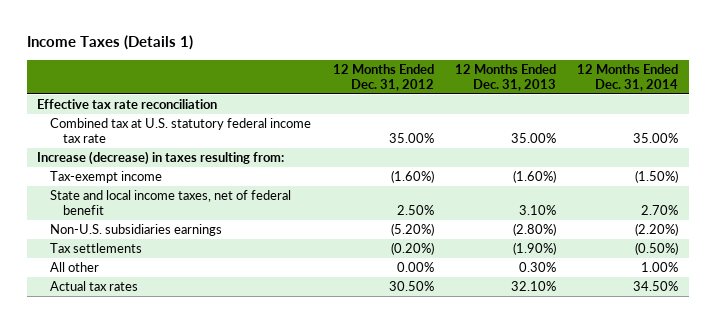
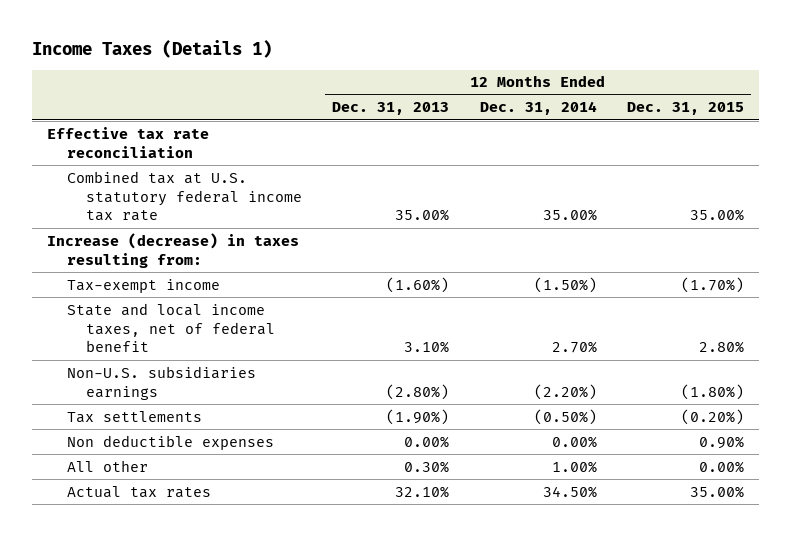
- | 12 Months Ended Dec. 31, 2012 | 12 Months Ended Dec. 31, 2013 | 12 Months Ended Dec. 31, 2014
+ | 12 Months Ended Dec. 31, 2013 | 12 Months Ended Dec. 31, 2014 | 12 Months Ended Dec. 31, 2015
+ Non deductible expenses | 0.00% | 0.00% | 0.90%

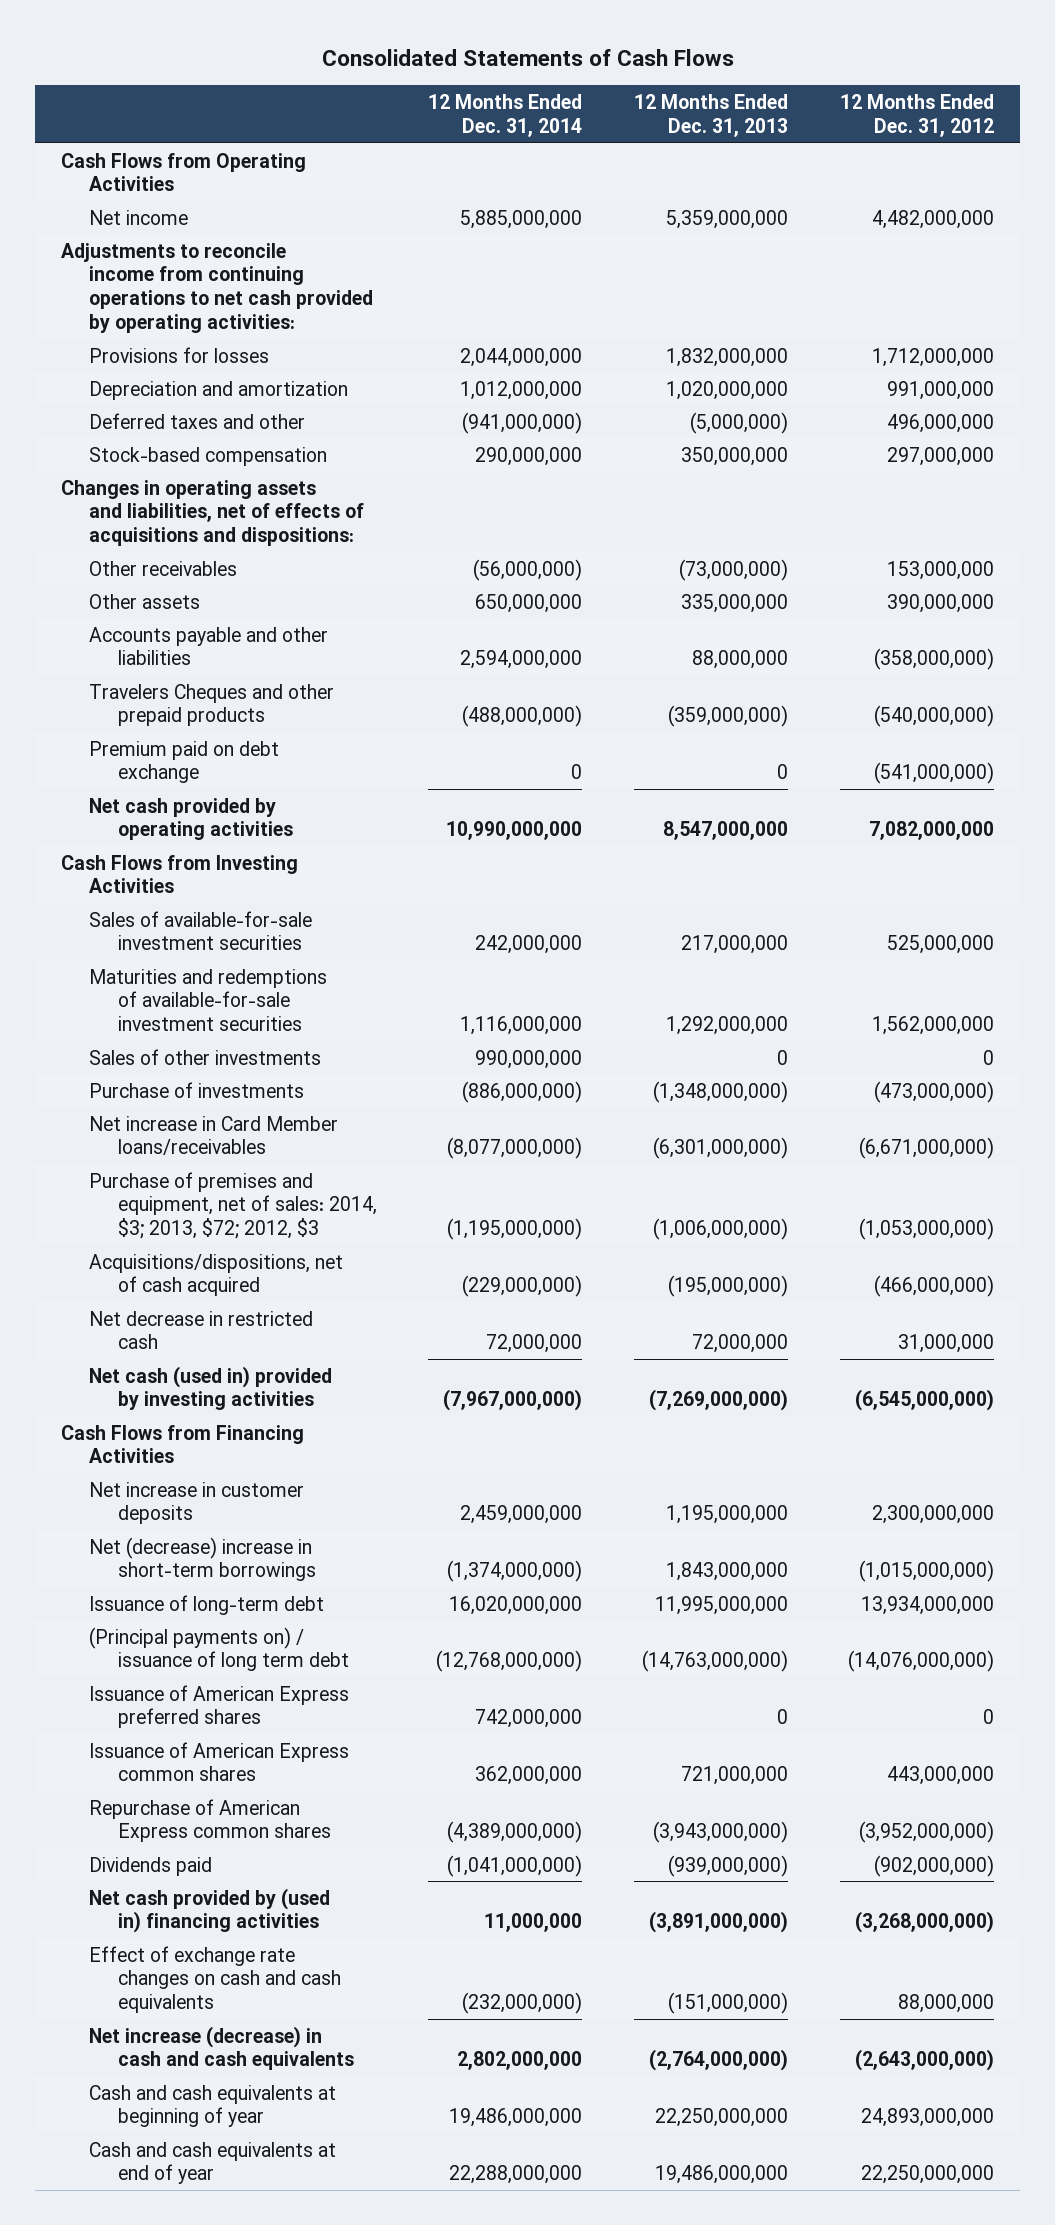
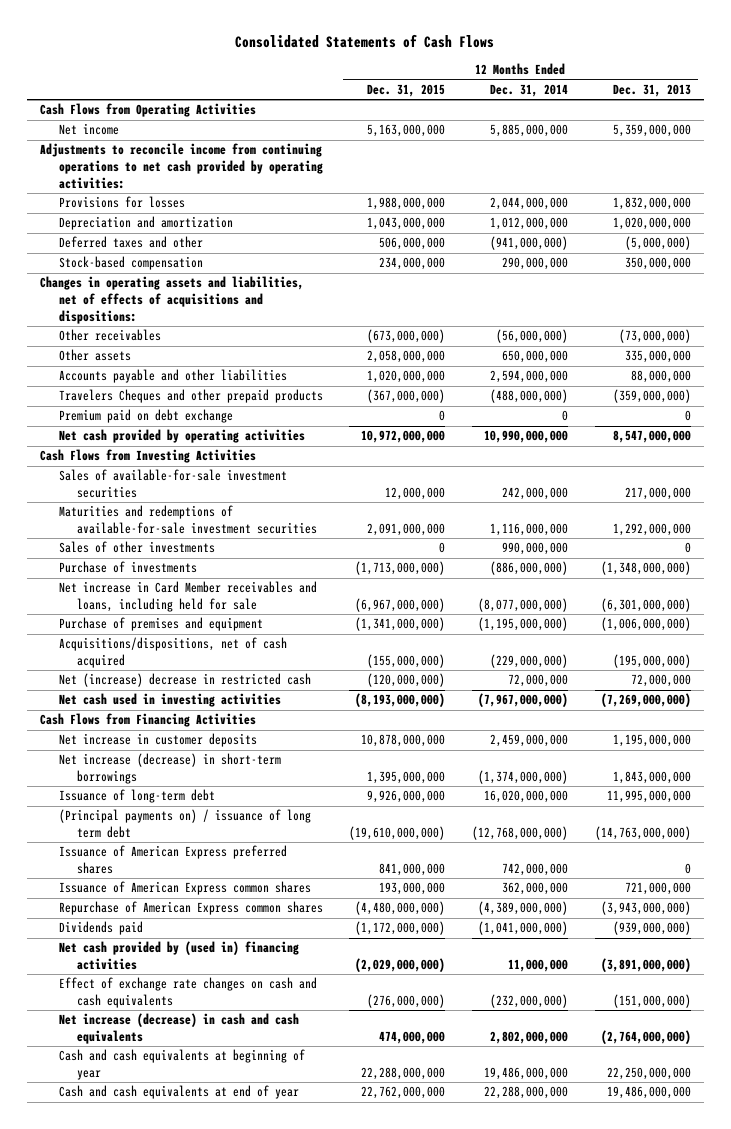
- | 12 Months Ended Dec. 31, 2014 | 12 Months Ended Dec. 31, 2013 | 12 Months Ended Dec. 31, 2012
+ | 12 Months Ended Dec. 31, 2015 | 12 Months Ended Dec. 31, 2014 | 12 Months Ended Dec. 31, 2013
- Net increase in Card Member loans/receivables | (8,077,000,000) | (6,301,000,000) | (6,671,000,000)
- Purchase of premises and equipment, net of sales: 2014, $3; 2013, $72; 2012, $3 | (1,195,000,000) | (1,006,000,000) | (1,053,000,000)
+ Net increase in Card Member receivables and loans, including held for sale | (6,967,000,000) | (8,077,000,000) | (6,301,000,000)
+ Purchase of premises and equipment | (1,341,000,000) | (1,195,000,000) | (1,006,000,000)
- Net decrease in restricted cash | 72,000,000 | 72,000,000 | 31,000,000
- Net cash (used in) provided by investing activities | (7,967,000,000) | (7,269,000,000) | (6,545,000,000)
+ Net (increase) decrease in restricted cash | (120,000,000) | 72,000,000 | 72,000,000
+ Net cash used in investing activities | (8,193,000,000) | (7,967,000,000) | (7,269,000,000)
- Net (decrease) increase in short-term borrowings | (1,374,000,000) | 1,843,000,000 | (1,015,000,000)
+ Net increase (decrease) in short-term borrowings | 1,395,000,000 | (1,374,000,000) | 1,843,000,000

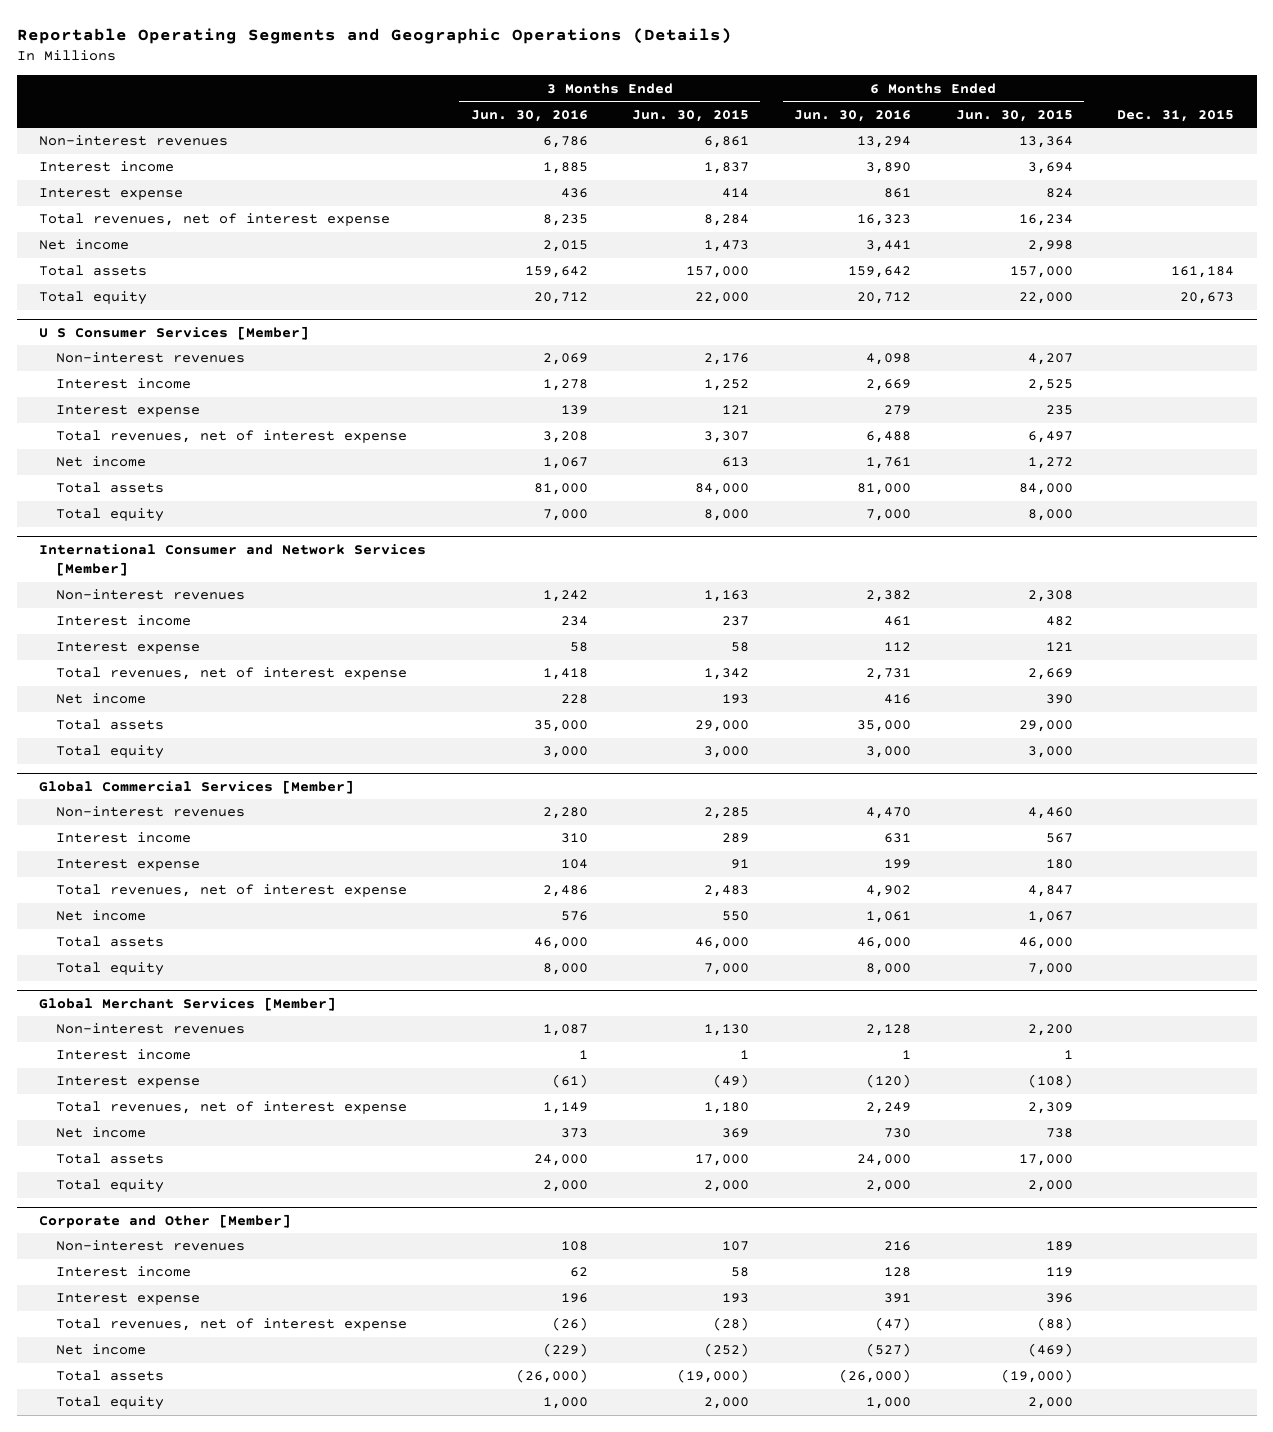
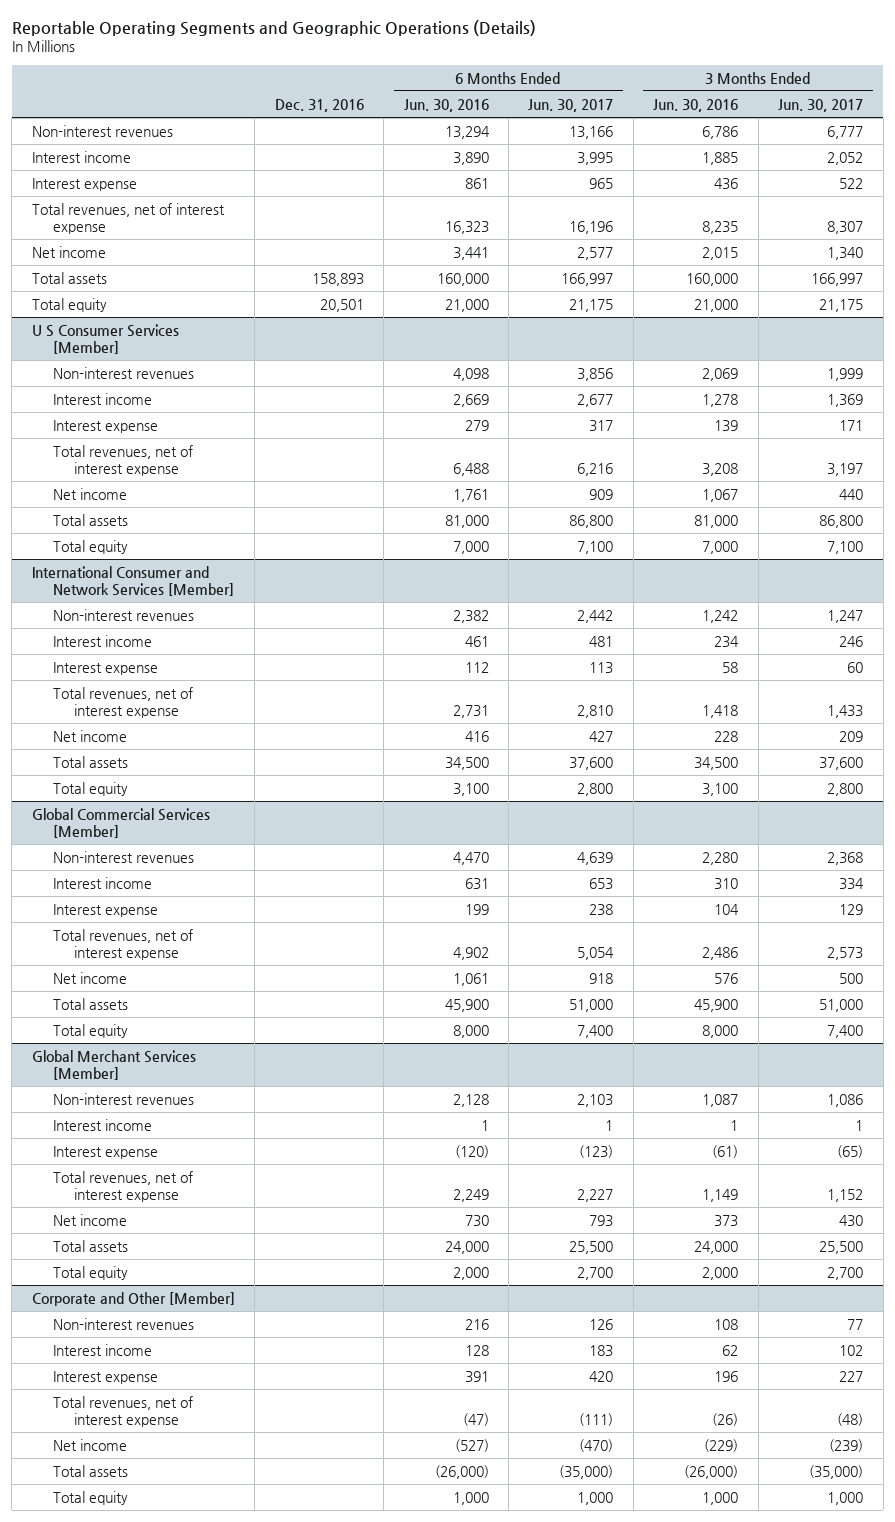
- | 3 Months Ended Jun. 30, 2016 | 3 Months Ended Jun. 30, 2015 | 6 Months Ended Jun. 30, 2016 | 6 Months Ended Jun. 30, 2015 | Dec. 31, 2015
+ | Dec. 31, 2016 | 6 Months Ended Jun. 30, 2016 | 6 Months Ended Jun. 30, 2017 | 3 Months Ended Jun. 30, 2016 | 3 Months Ended Jun. 30, 2017
- Total assets | 159,642 | 157,000 | 159,642 | 157,000 | 161,184
- Total equity | 20,712 | 22,000 | 20,712 | 22,000 | 20,673
+ Total assets | 158,893 | 160,000 | 166,997 | 160,000 | 166,997
+ Total equity | 20,501 | 21,000 | 21,175 | 21,000 | 21,175
@ International Consumer and Network Services [Member]
- Total assets | 35,000 | 29,000 | 35,000 | 29,000 |
- Total equity | 3,000 | 3,000 | 3,000 | 3,000 |
+ Total assets | | 34,500 | 37,600 | 34,500 | 37,600
+ Total equity | | 3,100 | 2,800 | 3,100 | 2,800
@ Global Commercial Services [Member]
- Total assets | 46,000 | 46,000 | 46,000 | 46,000 |
+ Total assets | | 45,900 | 51,000 | 45,900 | 51,000

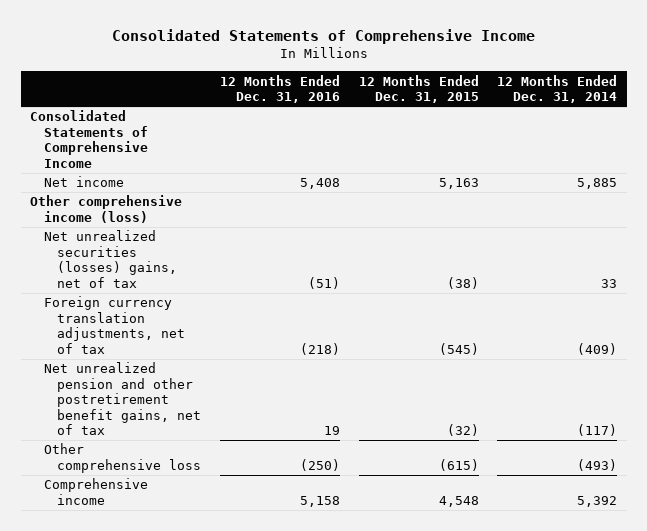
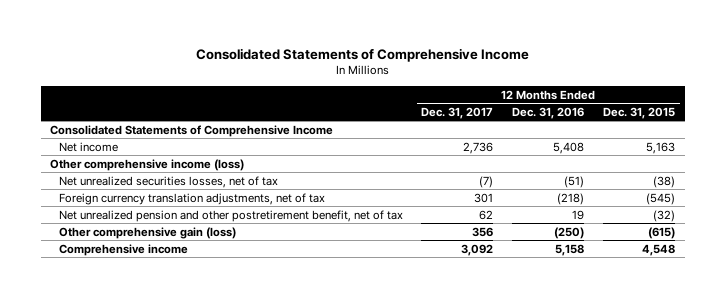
- | 12 Months Ended Dec. 31, 2016 | 12 Months Ended Dec. 31, 2015 | 12 Months Ended Dec. 31, 2014
+ | 12 Months Ended Dec. 31, 2017 | 12 Months Ended Dec. 31, 2016 | 12 Months Ended Dec. 31, 2015
- Net unrealized securities (losses) gains, net of tax | (51) | (38) | 33
+ Net unrealized securities losses, net of tax | (7) | (51) | (38)
- Net unrealized pension and other postretirement benefit gains, net of tax | 19 | (32) | (117)
- Other comprehensive loss | (250) | (615) | (493)
+ Net unrealized pension and other postretirement benefit, net of tax | 62 | 19 | (32)
+ Other comprehensive gain (loss) | 356 | (250) | (615)

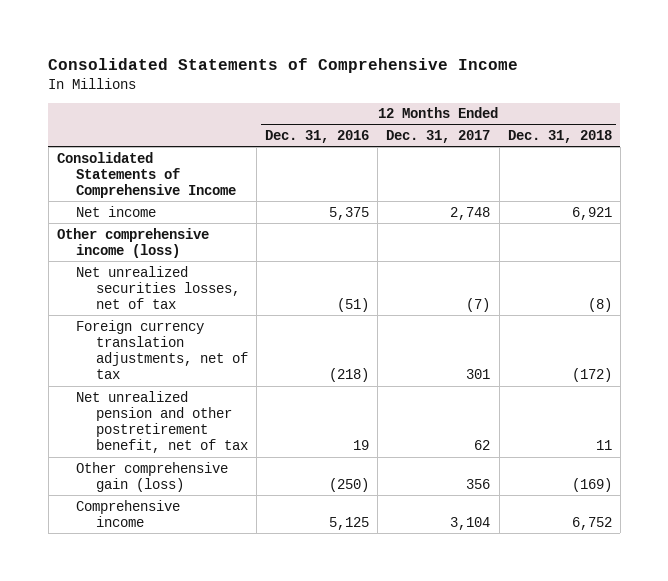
- | 12 Months Ended Dec. 31, 2017 | 12 Months Ended Dec. 31, 2016 | 12 Months Ended Dec. 31, 2015
+ | 12 Months Ended Dec. 31, 2016 | 12 Months Ended Dec. 31, 2017 | 12 Months Ended Dec. 31, 2018
- Net income | 2,736 | 5,408 | 5,163
+ Net income | 5,375 | 2,748 | 6,921
- Comprehensive income | 3,092 | 5,158 | 4,548
+ Comprehensive income | 5,125 | 3,104 | 6,752

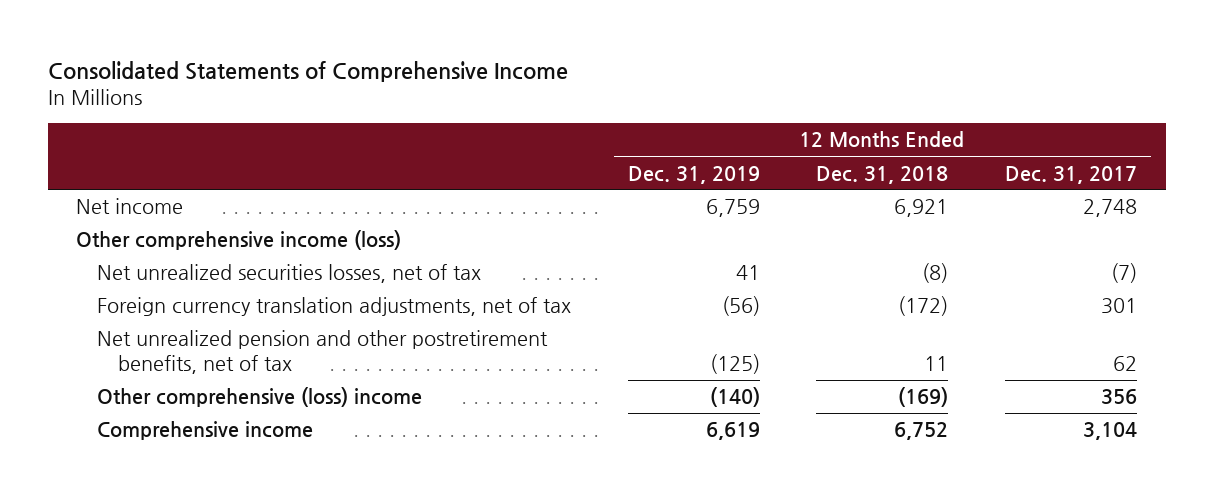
- | 12 Months Ended Dec. 31, 2016 | 12 Months Ended Dec. 31, 2017 | 12 Months Ended Dec. 31, 2018
+ | 12 Months Ended Dec. 31, 2019 | 12 Months Ended Dec. 31, 2018 | 12 Months Ended Dec. 31, 2017
- Consolidated Statements of Comprehensive Income
- Net unrealized pension and other postretirement benefit, net of tax | 19 | 62 | 11
- Other comprehensive gain (loss) | (250) | 356 | (169)
+ Net unrealized pension and other postretirement benefits, net of tax | (125) | 11 | 62
+ Other comprehensive (loss) income | (140) | (169) | 356

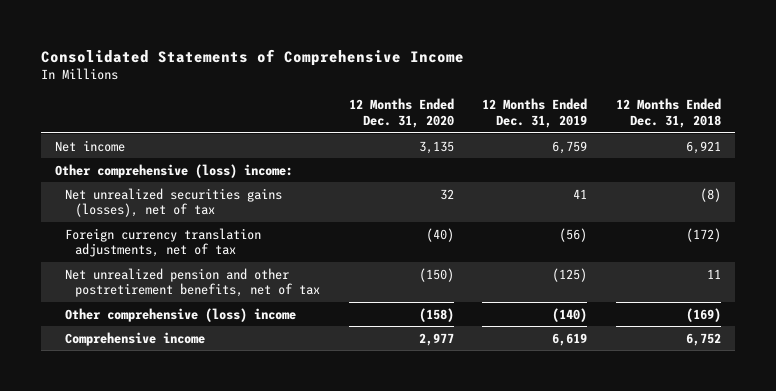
- | 12 Months Ended Dec. 31, 2019 | 12 Months Ended Dec. 31, 2018 | 12 Months Ended Dec. 31, 2017
+ | 12 Months Ended Dec. 31, 2020 | 12 Months Ended Dec. 31, 2019 | 12 Months Ended Dec. 31, 2018
- Other comprehensive income (loss)
- Net unrealized securities losses, net of tax | 41 | (8) | (7)
+ Other comprehensive (loss) income:
+ Net unrealized securities gains (losses), net of tax | 32 | 41 | (8)

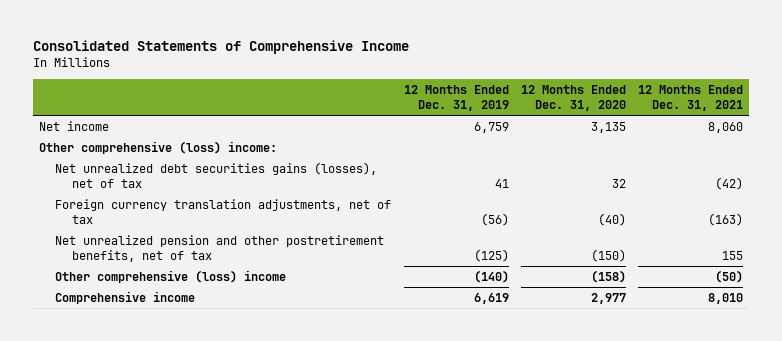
- | 12 Months Ended Dec. 31, 2020 | 12 Months Ended Dec. 31, 2019 | 12 Months Ended Dec. 31, 2018
+ | 12 Months Ended Dec. 31, 2019 | 12 Months Ended Dec. 31, 2020 | 12 Months Ended Dec. 31, 2021
- Net unrealized securities gains (losses), net of tax | 32 | 41 | (8)
+ Net unrealized debt securities gains (losses), net of tax | 41 | 32 | (42)

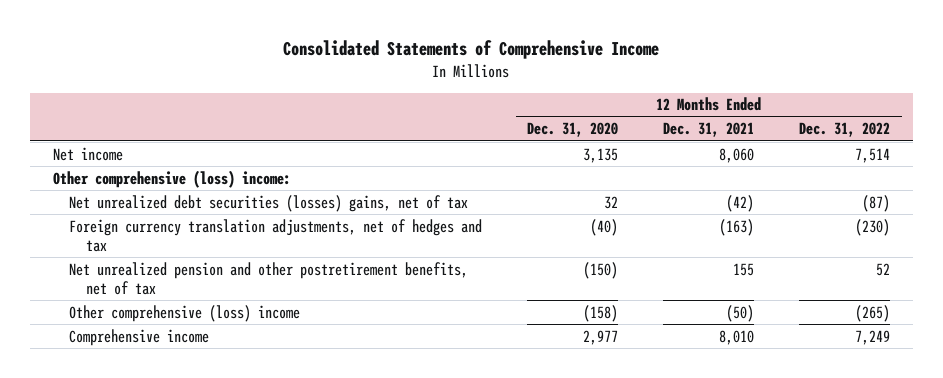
- | 12 Months Ended Dec. 31, 2019 | 12 Months Ended Dec. 31, 2020 | 12 Months Ended Dec. 31, 2021
+ | 12 Months Ended Dec. 31, 2020 | 12 Months Ended Dec. 31, 2021 | 12 Months Ended Dec. 31, 2022
- Net unrealized debt securities gains (losses), net of tax | 41 | 32 | (42)
- Foreign currency translation adjustments, net of tax | (56) | (40) | (163)
+ Net unrealized debt securities (losses) gains, net of tax | 32 | (42) | (87)
+ Foreign currency translation adjustments, net of hedges and tax | (40) | (163) | (230)

